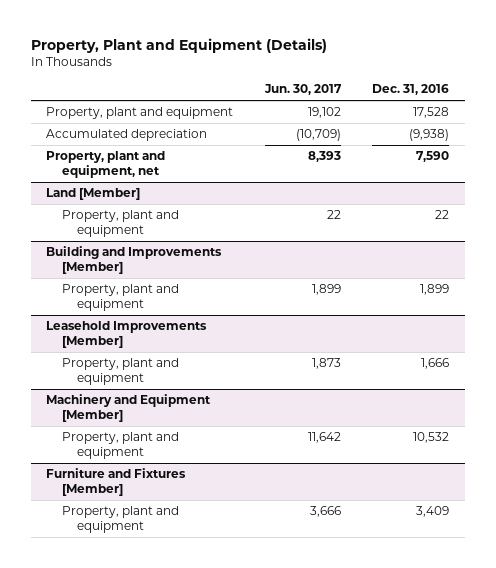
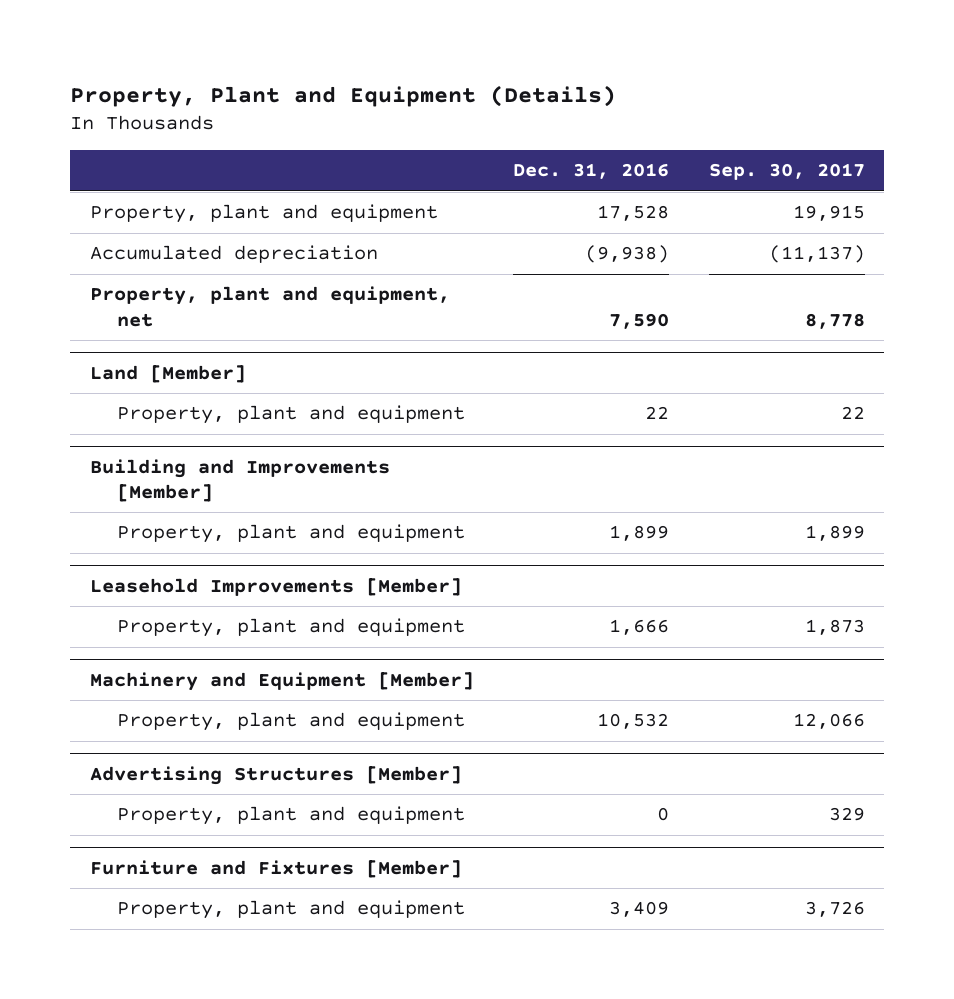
- | Jun. 30, 2017 | Dec. 31, 2016
+ | Dec. 31, 2016 | Sep. 30, 2017
+ Advertising Structures [Member]
+ Property, plant and equipment | 0 | 329

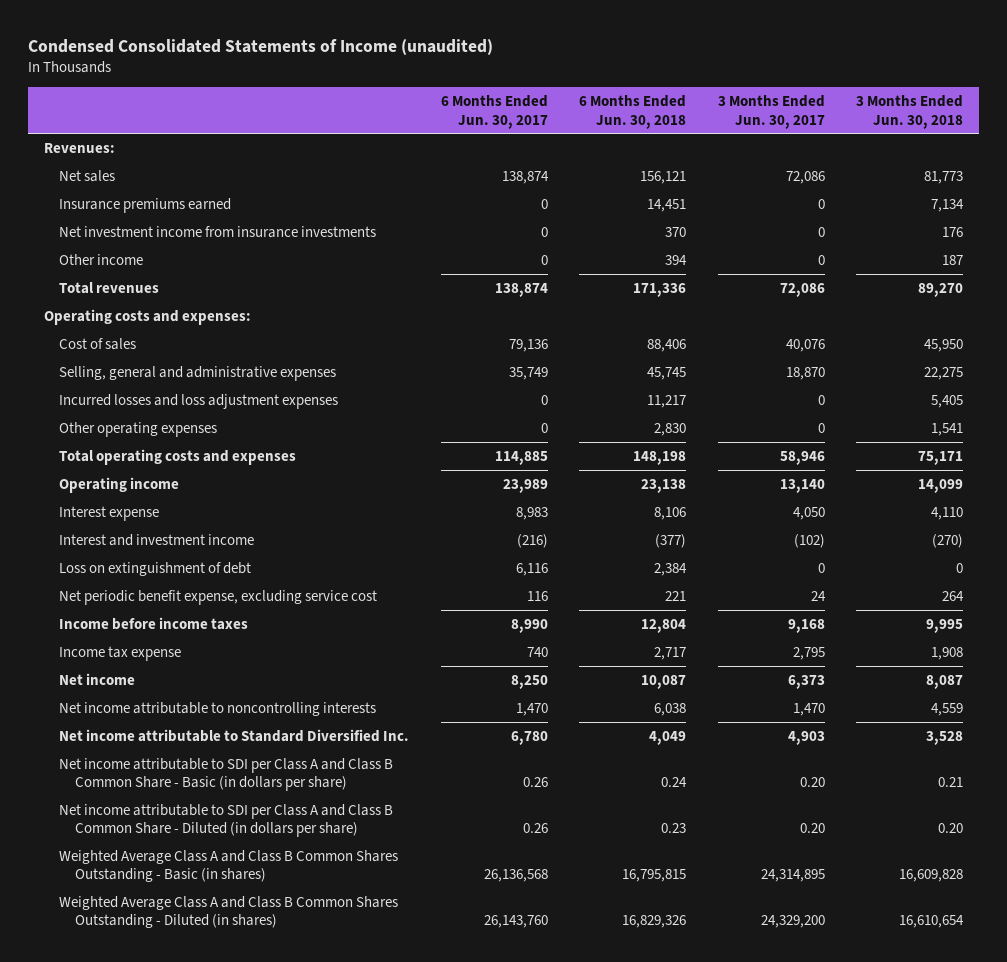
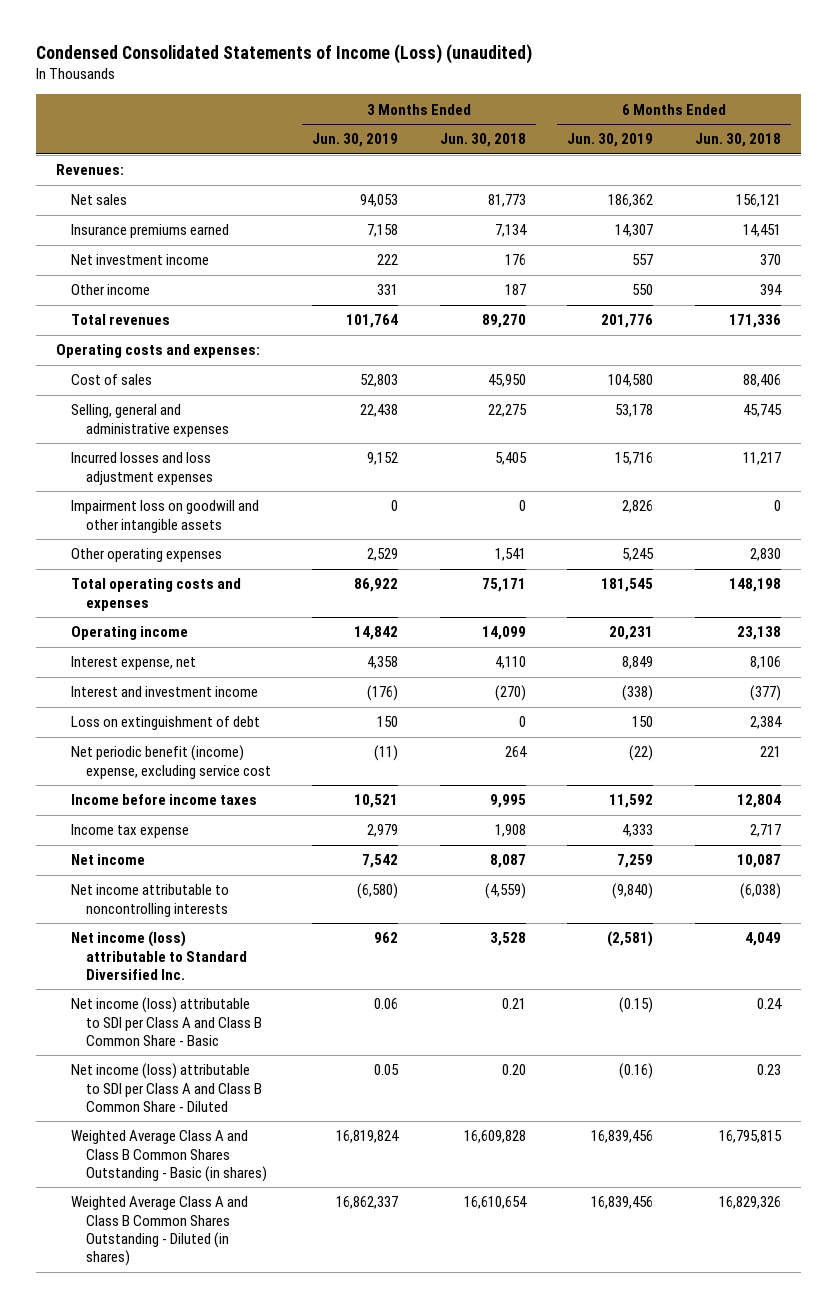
- Condensed Consolidated Statements of Income (unaudited)
+ Condensed Consolidated Statements of Income (Loss) (unaudited)
- | 6 Months Ended Jun. 30, 2017 | 6 Months Ended Jun. 30, 2018 | 3 Months Ended Jun. 30, 2017 | 3 Months Ended Jun. 30, 2018
+ | 3 Months Ended Jun. 30, 2019 | 3 Months Ended Jun. 30, 2018 | 6 Months Ended Jun. 30, 2019 | 6 Months Ended Jun. 30, 2018
- Net investment income from insurance investments | 0 | 370 | 0 | 176
+ Net investment income | 222 | 176 | 557 | 370
+ Impairment loss on goodwill and other intangible assets | 0 | 0 | 2,826 | 0
- Interest expense | 8,983 | 8,106 | 4,050 | 4,110
+ Interest expense, net | 4,358 | 4,110 | 8,849 | 8,106
- Net periodic benefit expense, excluding service cost | 116 | 221 | 24 | 264
+ Net periodic benefit (income) expense, excluding service cost | (11) | 264 | (22) | 221
- Net income attributable to noncontrolling interests | 1,470 | 6,038 | 1,470 | 4,559
- Net income attributable to Standard Diversified Inc. | 6,780 | 4,049 | 4,903 | 3,528
- Net income attributable to SDI per Class A and Class B Common Share - Basic (in dollars per share) | 0.26 | 0.24 | 0.20 | 0.21
- Net income attributable to SDI per Class A and Class B Common Share - Diluted (in dollars per share) | 0.26 | 0.23 | 0.20 | 0.20
+ Net income attributable to noncontrolling interests | (6,580) | (4,559) | (9,840) | (6,038)
+ Net income (loss) attributable to Standard Diversified Inc. | 962 | 3,528 | (2,581) | 4,049
+ Net income (loss) attributable to SDI per Class A and Class B Common Share - Basic | 0.06 | 0.21 | (0.15) | 0.24
+ Net income (loss) attributable to SDI per Class A and Class B Common Share - Diluted | 0.05 | 0.20 | (0.16) | 0.23

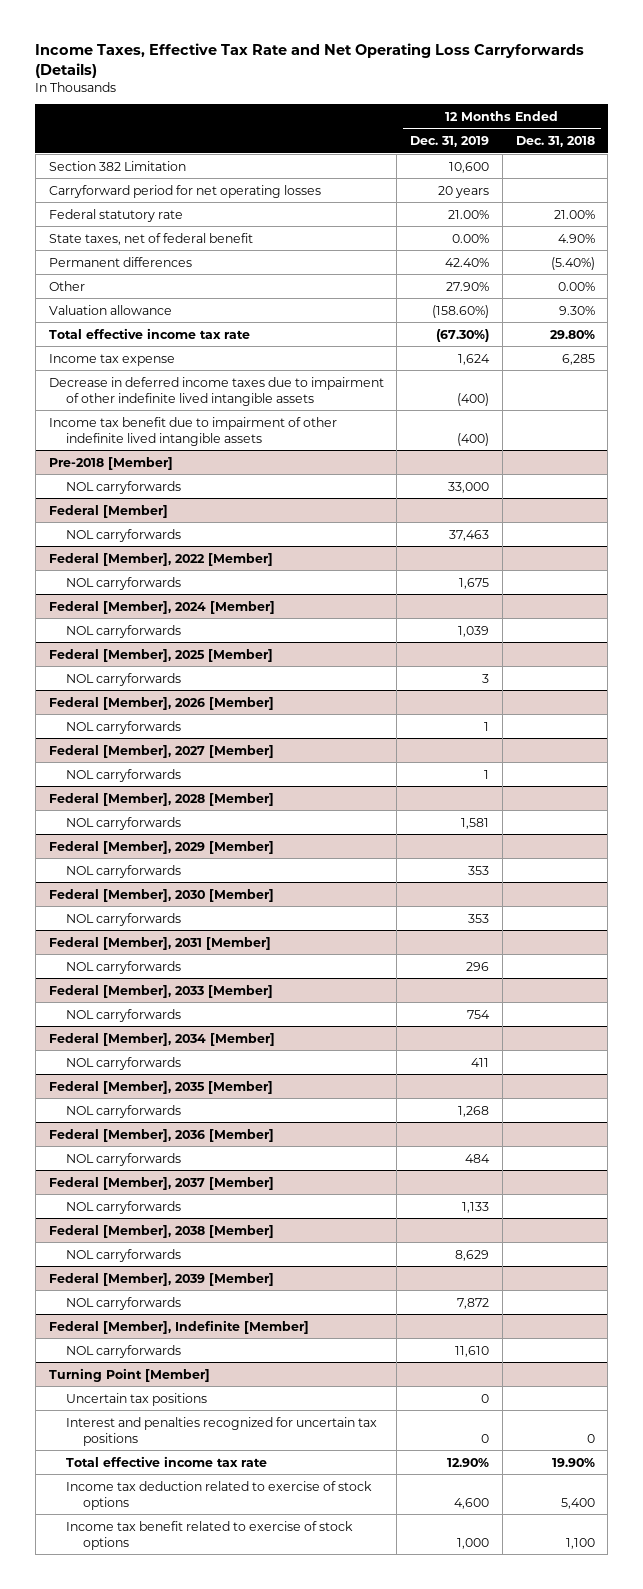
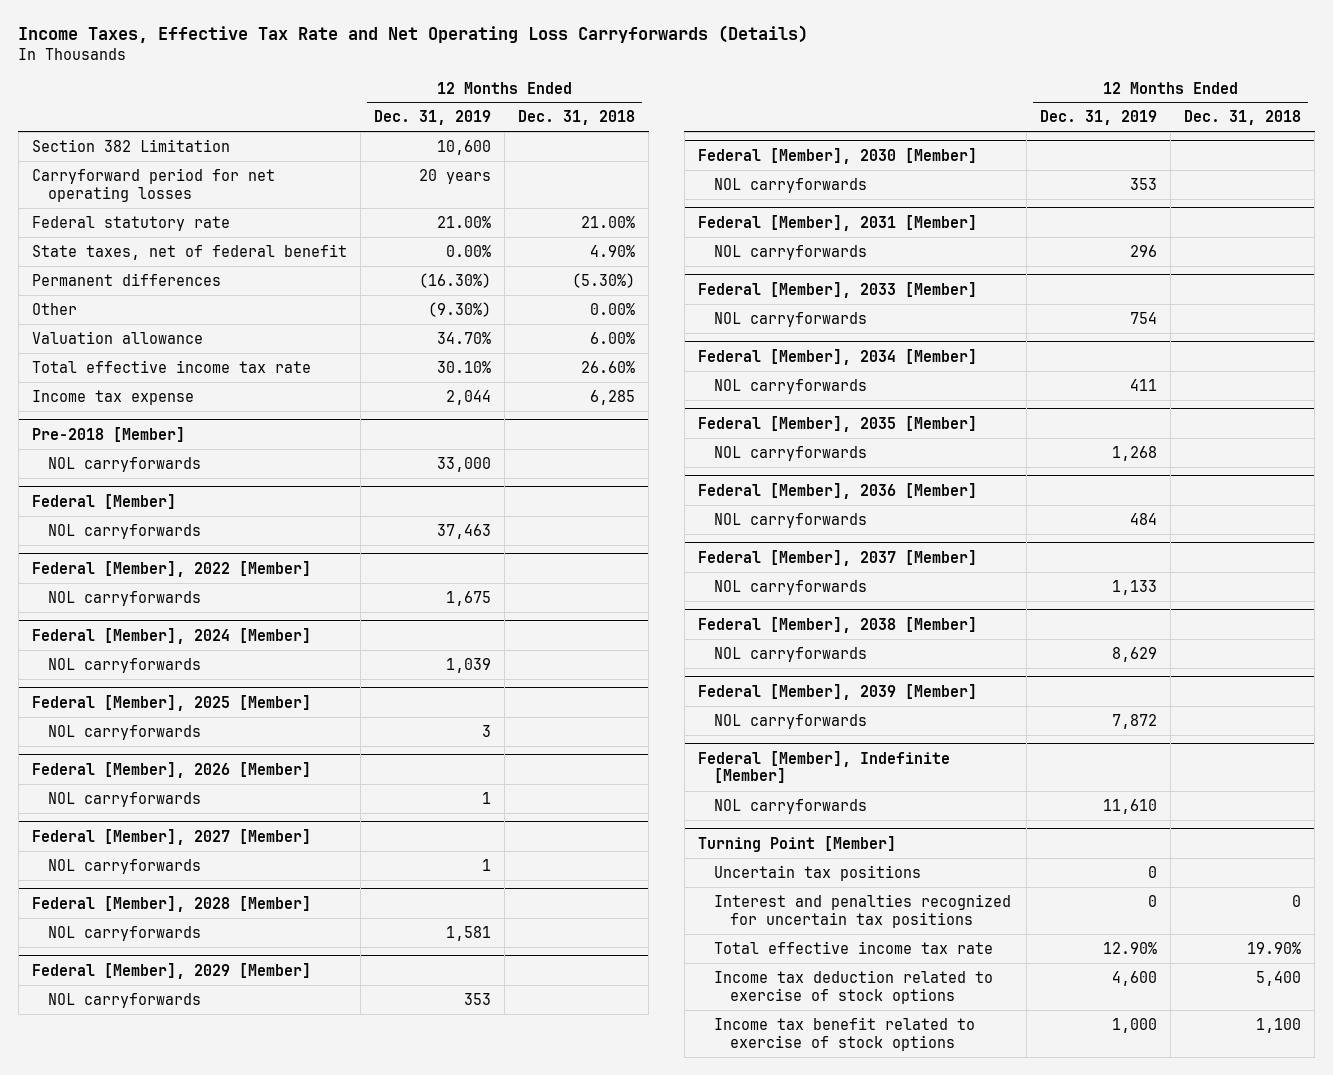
- Permanent differences | 42.40% | (5.40%)
- Other | 27.90% | 0.00%
- Valuation allowance | (158.60%) | 9.30%
- Total effective income tax rate | (67.30%) | 29.80%
- Income tax expense | 1,624 | 6,285
- Decrease in deferred income taxes due to impairment of other indefinite lived intangible assets | (400) |
- Income tax benefit due to impairment of other indefinite lived intangible assets | (400) |
+ Permanent differences | (16.30%) | (5.30%)
+ Other | (9.30%) | 0.00%
+ Valuation allowance | 34.70% | 6.00%
+ Total effective income tax rate | 30.10% | 26.60%
+ Income tax expense | 2,044 | 6,285

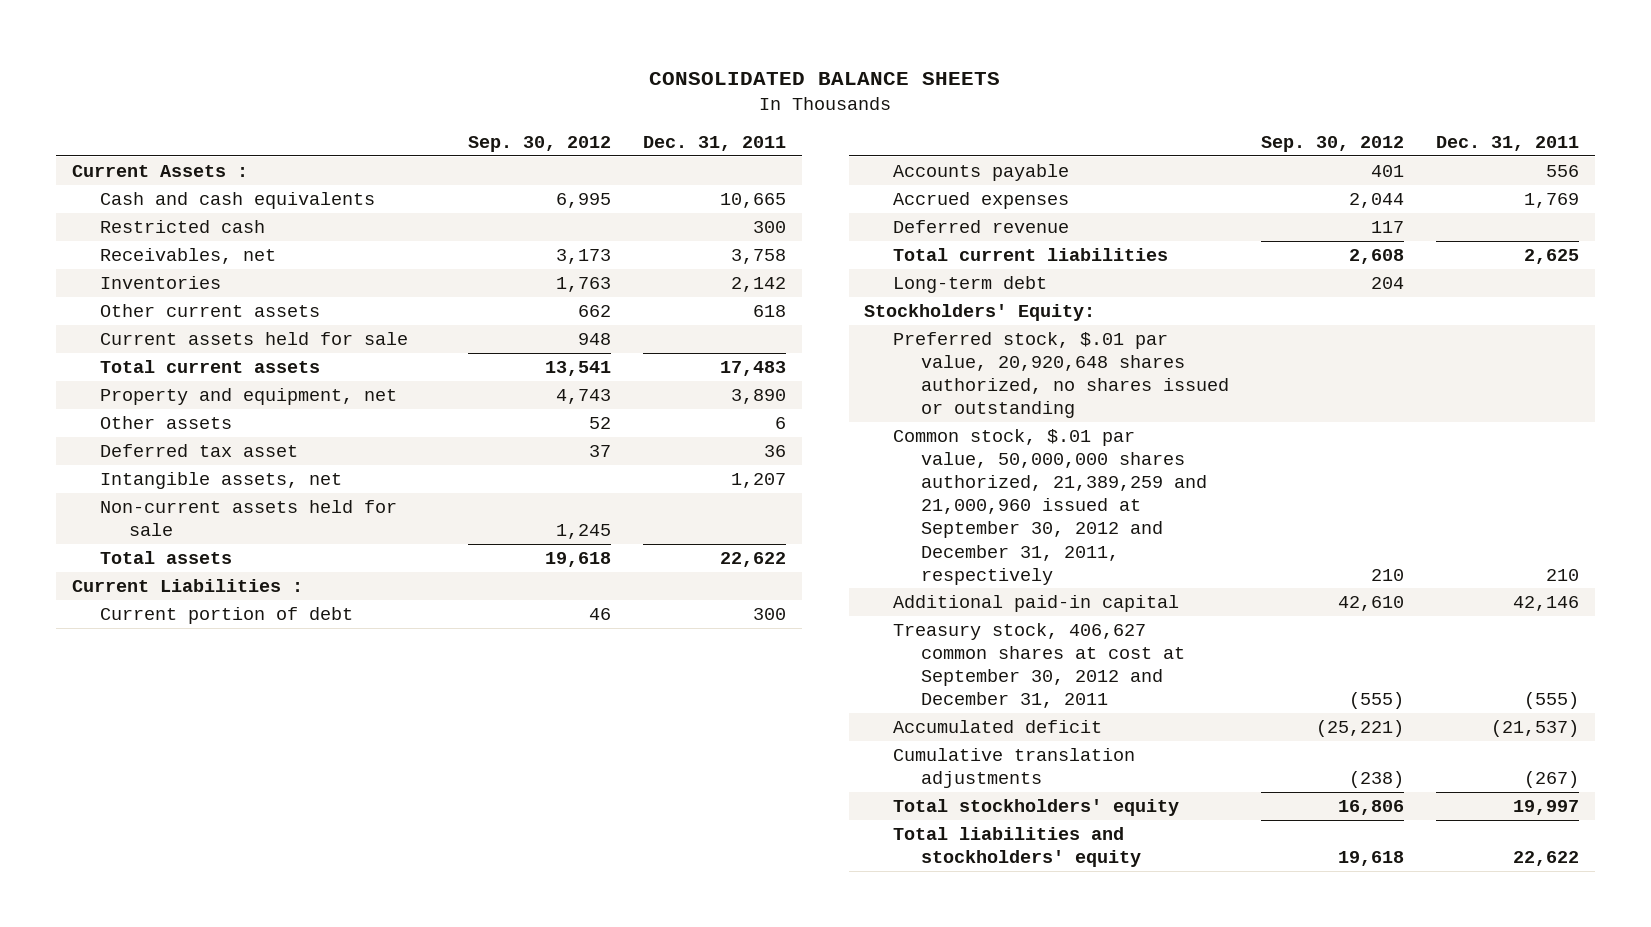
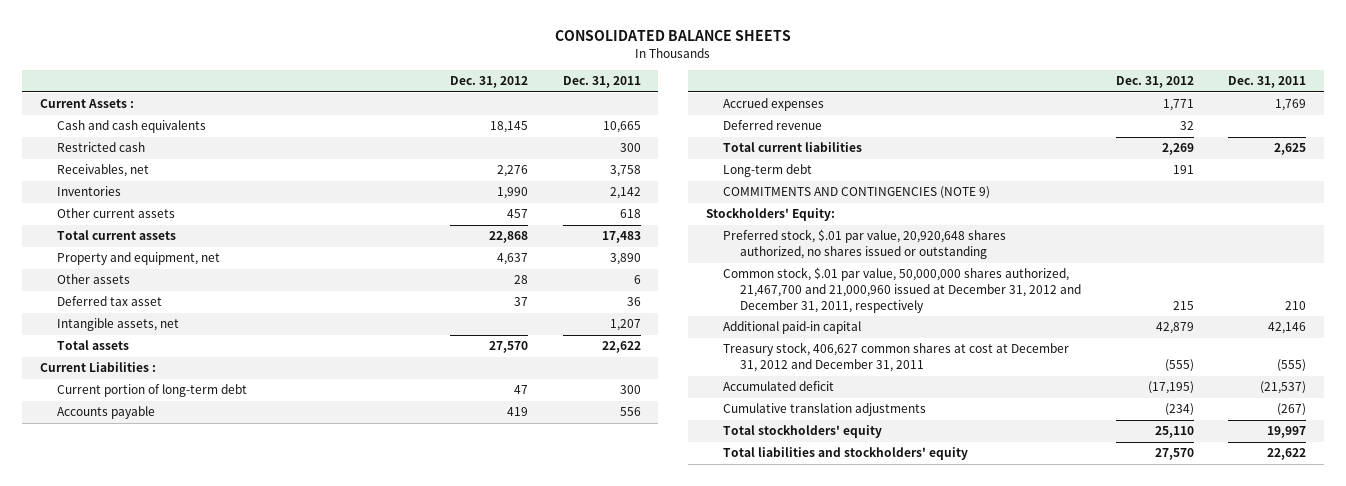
- | Sep. 30, 2012 | Dec. 31, 2011
+ | Dec. 31, 2012 | Dec. 31, 2011
- Current assets held for sale | 948 |
- Non-current assets held for sale | 1,245 |
- Current portion of debt | 46 | 300
+ Current portion of long-term debt | 47 | 300
+ COMMITMENTS AND CONTINGENCIES (NOTE 9)
- Common stock, $.01 par value, 50,000,000 shares authorized, 21,389,259 and 21,000,960 issued at September 30, 2012 and December 31, 2011, respectively | 210 | 210
+ Common stock, $.01 par value, 50,000,000 shares authorized, 21,467,700 and 21,000,960 issued at December 31, 2012 and December 31, 2011, respectively | 215 | 210
- Treasury stock, 406,627 common shares at cost at September 30, 2012 and December 31, 2011 | (555) | (555)
+ Treasury stock, 406,627 common shares at cost at December 31, 2012 and December 31, 2011 | (555) | (555)

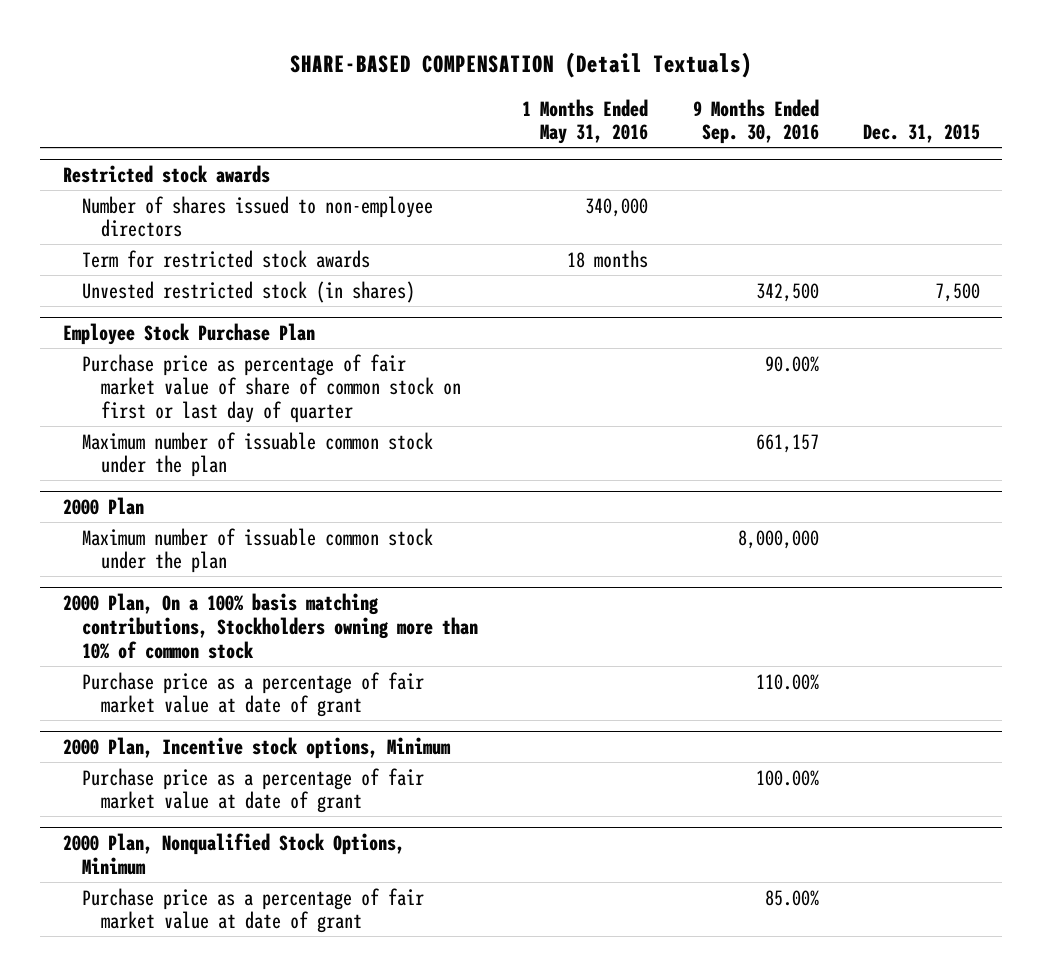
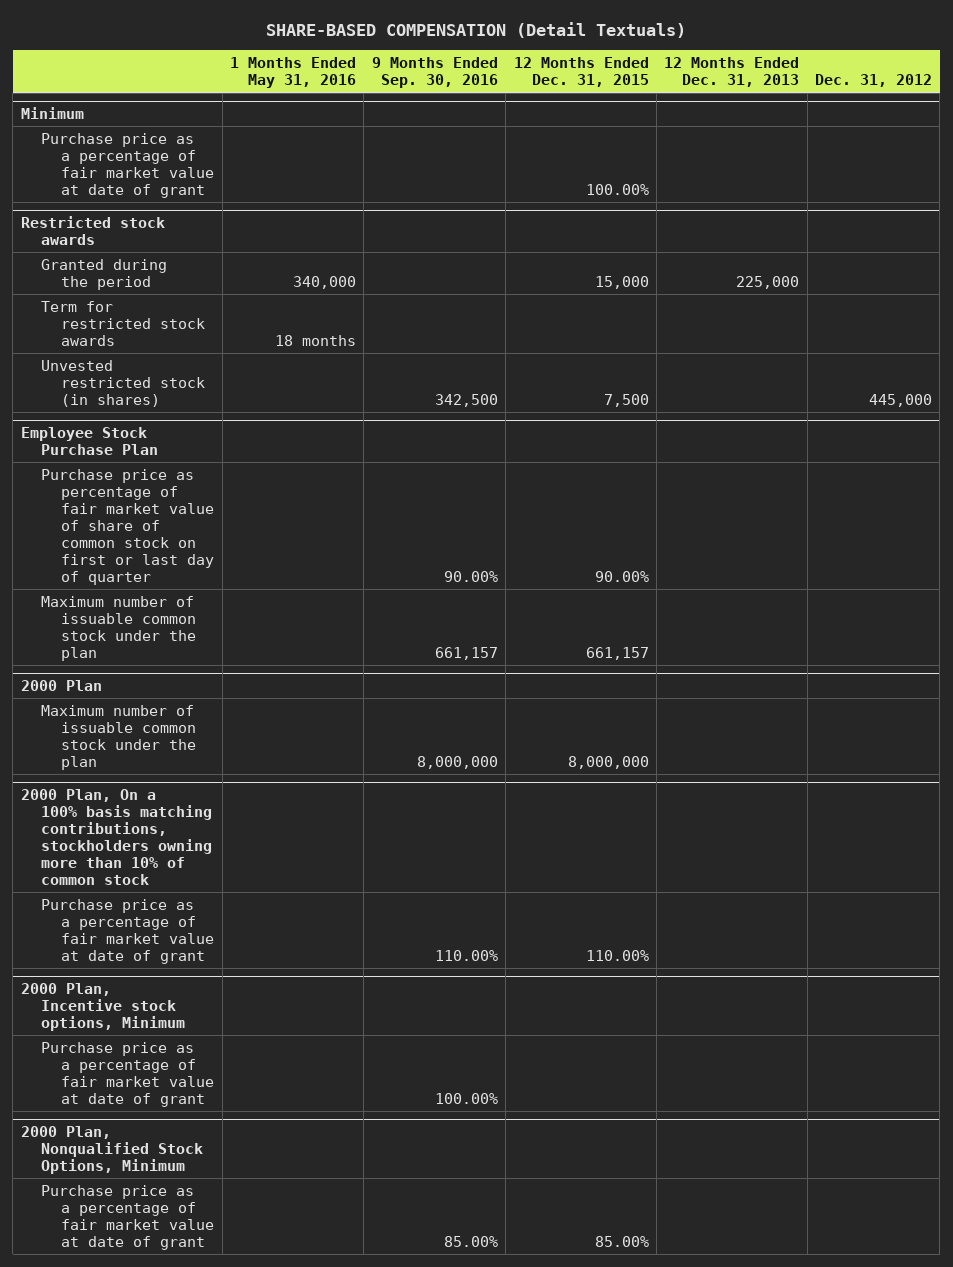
- | 1 Months Ended May 31, 2016 | 9 Months Ended Sep. 30, 2016 | Dec. 31, 2015
+ | 1 Months Ended May 31, 2016 | 9 Months Ended Sep. 30, 2016 | 12 Months Ended Dec. 31, 2015 | 12 Months Ended Dec. 31, 2013 | Dec. 31, 2012
+ Minimum
+ Purchase price as a percentage of fair market value at date of grant | | | 100.00% | |
@ Restricted stock awards
- Number of shares issued to non-employee directors | 340,000 | |
+ Granted during the period | 340,000 | | 15,000 | 225,000 |
- 2000 Plan, On a 100% basis matching contributions, Stockholders owning more than 10% of common stock
+ 2000 Plan, On a 100% basis matching contributions, stockholders owning more than 10% of common stock

